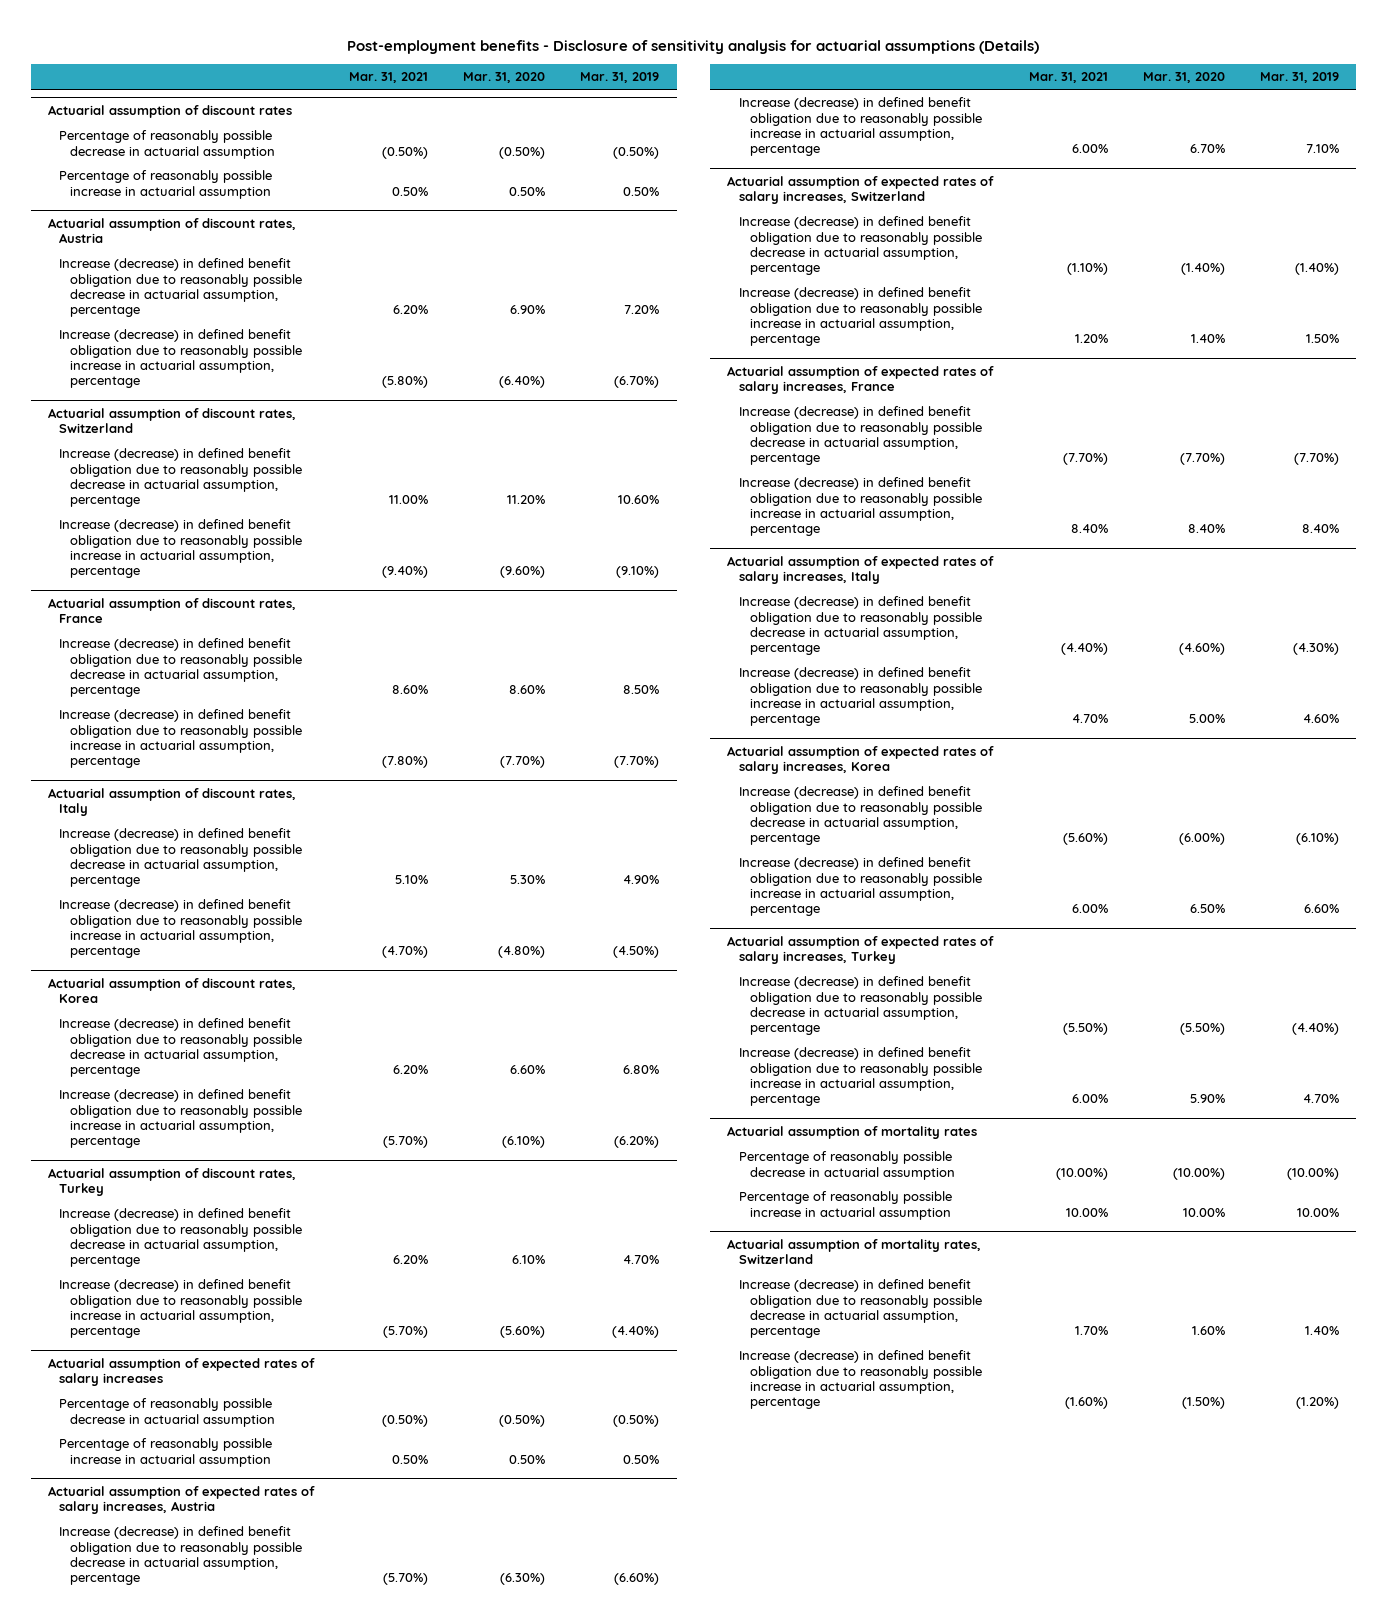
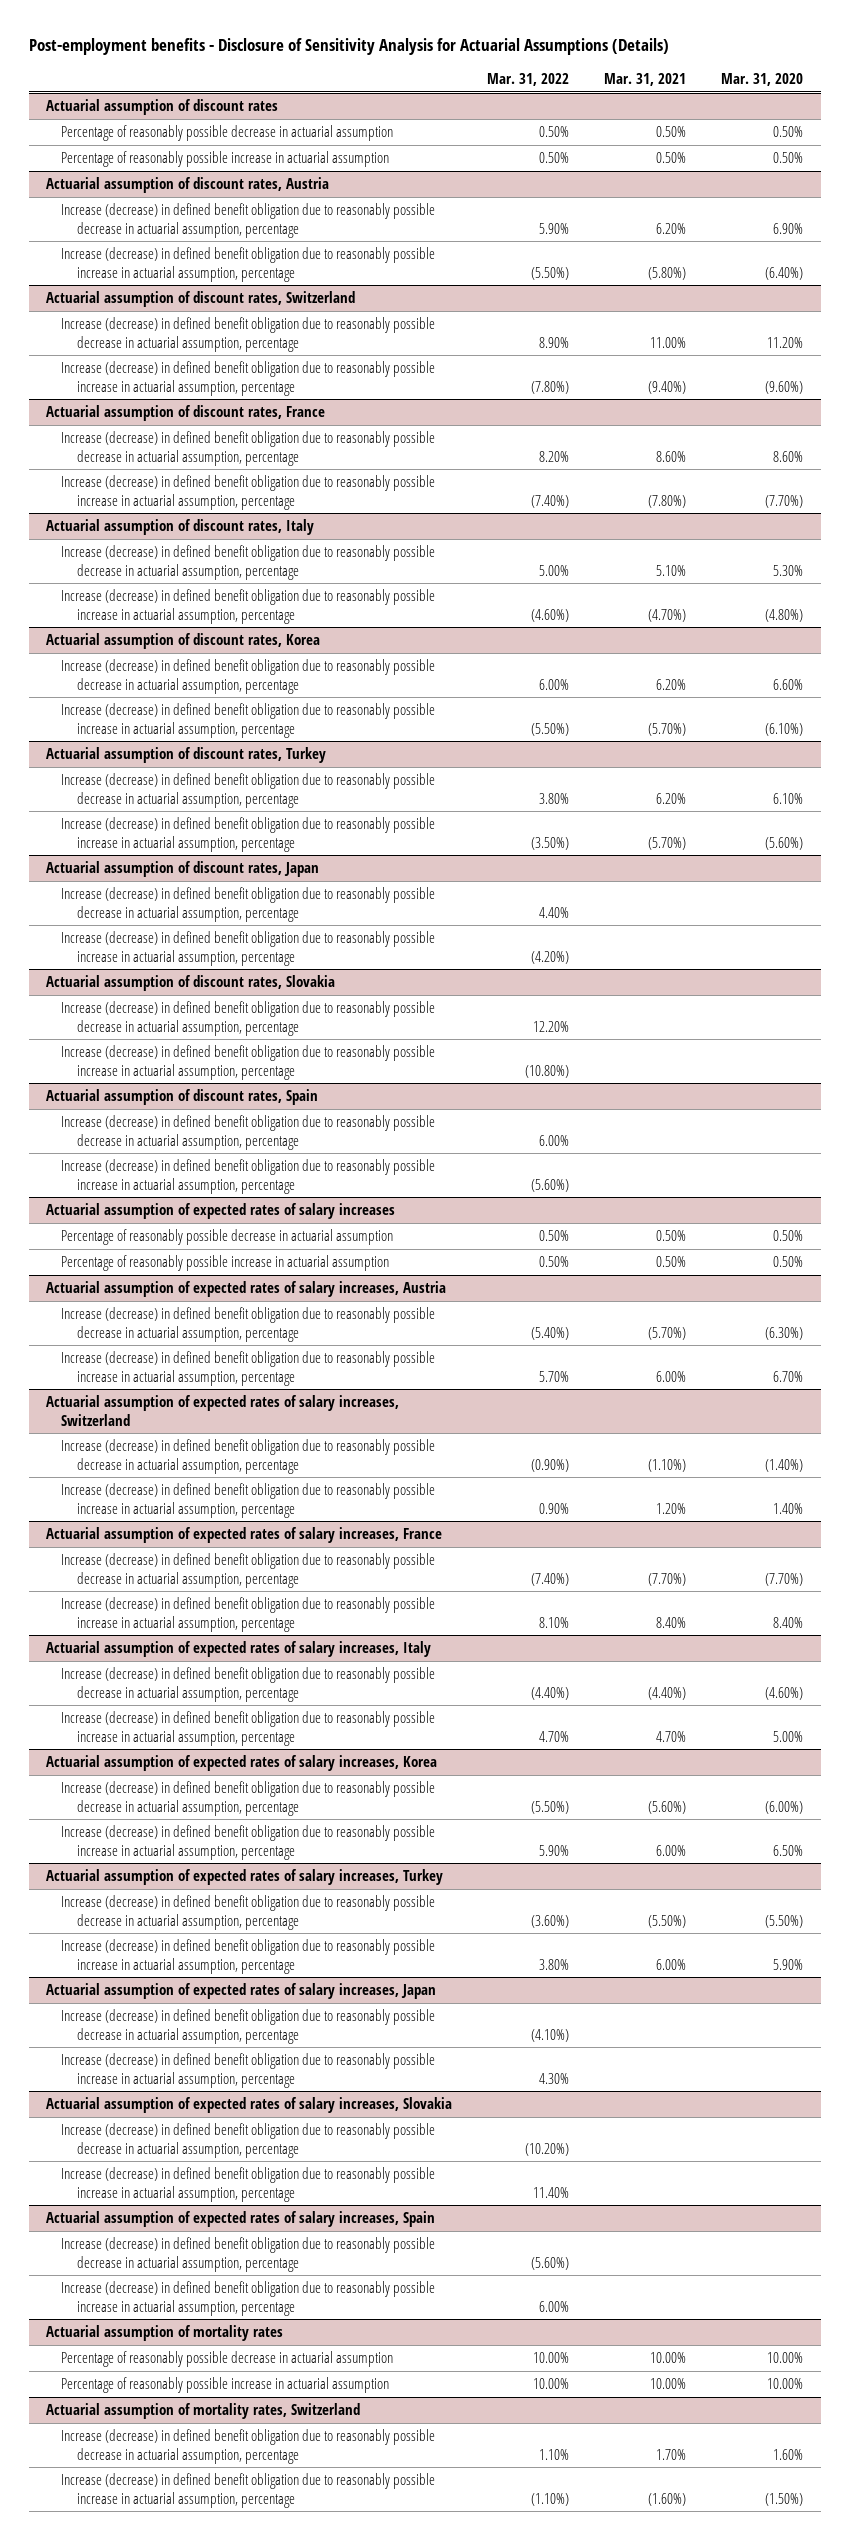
- Post-employment benefits - Disclosure of sensitivity analysis for actuarial assumptions (Details)
+ Post-employment benefits - Disclosure of Sensitivity Analysis for Actuarial Assumptions (Details)
- | Mar. 31, 2021 | Mar. 31, 2020 | Mar. 31, 2019
+ | Mar. 31, 2022 | Mar. 31, 2021 | Mar. 31, 2020
@ Actuarial assumption of discount rates
- Percentage of reasonably possible decrease in actuarial assumption | (0.50%) | (0.50%) | (0.50%)
+ Percentage of reasonably possible decrease in actuarial assumption | 0.50% | 0.50% | 0.50%
+ Actuarial assumption of discount rates, Japan
+ Increase (decrease) in defined benefit obligation due to reasonably possible decrease in actuarial assumption, percentage | 4.40% | |
+ Increase (decrease) in defined benefit obligation due to reasonably possible increase in actuarial assumption, percentage | (4.20%) | |
+ Actuarial assumption of discount rates, Slovakia
+ Increase (decrease) in defined benefit obligation due to reasonably possible decrease in actuarial assumption, percentage | 12.20% | |
+ Increase (decrease) in defined benefit obligation due to reasonably possible increase in actuarial assumption, percentage | (10.80%) | |
+ Actuarial assumption of discount rates, Spain
+ Increase (decrease) in defined benefit obligation due to reasonably possible decrease in actuarial assumption, percentage | 6.00% | |
+ Increase (decrease) in defined benefit obligation due to reasonably possible increase in actuarial assumption, percentage | (5.60%) | |
@ Actuarial assumption of expected rates of salary increases
- Percentage of reasonably possible decrease in actuarial assumption | (0.50%) | (0.50%) | (0.50%)
+ Percentage of reasonably possible decrease in actuarial assumption | 0.50% | 0.50% | 0.50%
+ Actuarial assumption of expected rates of salary increases, Japan
+ Increase (decrease) in defined benefit obligation due to reasonably possible decrease in actuarial assumption, percentage | (4.10%) | |
+ Increase (decrease) in defined benefit obligation due to reasonably possible increase in actuarial assumption, percentage | 4.30% | |
+ Actuarial assumption of expected rates of salary increases, Slovakia
+ Increase (decrease) in defined benefit obligation due to reasonably possible decrease in actuarial assumption, percentage | (10.20%) | |
+ Increase (decrease) in defined benefit obligation due to reasonably possible increase in actuarial assumption, percentage | 11.40% | |
+ Actuarial assumption of expected rates of salary increases, Spain
+ Increase (decrease) in defined benefit obligation due to reasonably possible decrease in actuarial assumption, percentage | (5.60%) | |
+ Increase (decrease) in defined benefit obligation due to reasonably possible increase in actuarial assumption, percentage | 6.00% | |
@ Actuarial assumption of mortality rates
- Percentage of reasonably possible decrease in actuarial assumption | (10.00%) | (10.00%) | (10.00%)
+ Percentage of reasonably possible decrease in actuarial assumption | 10.00% | 10.00% | 10.00%

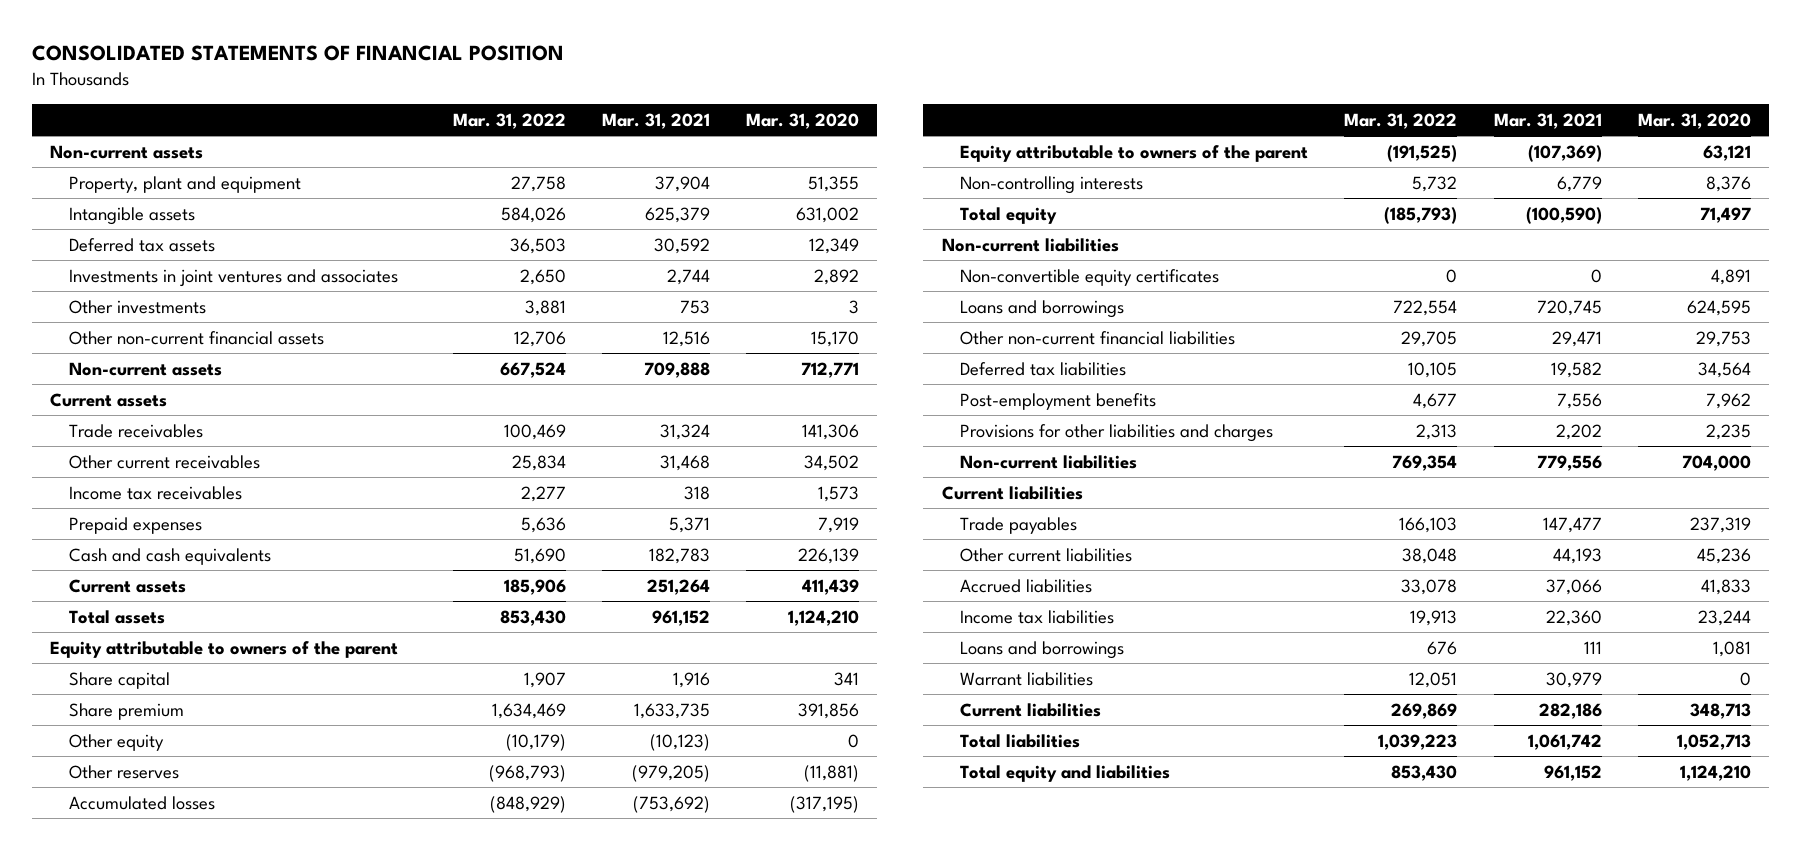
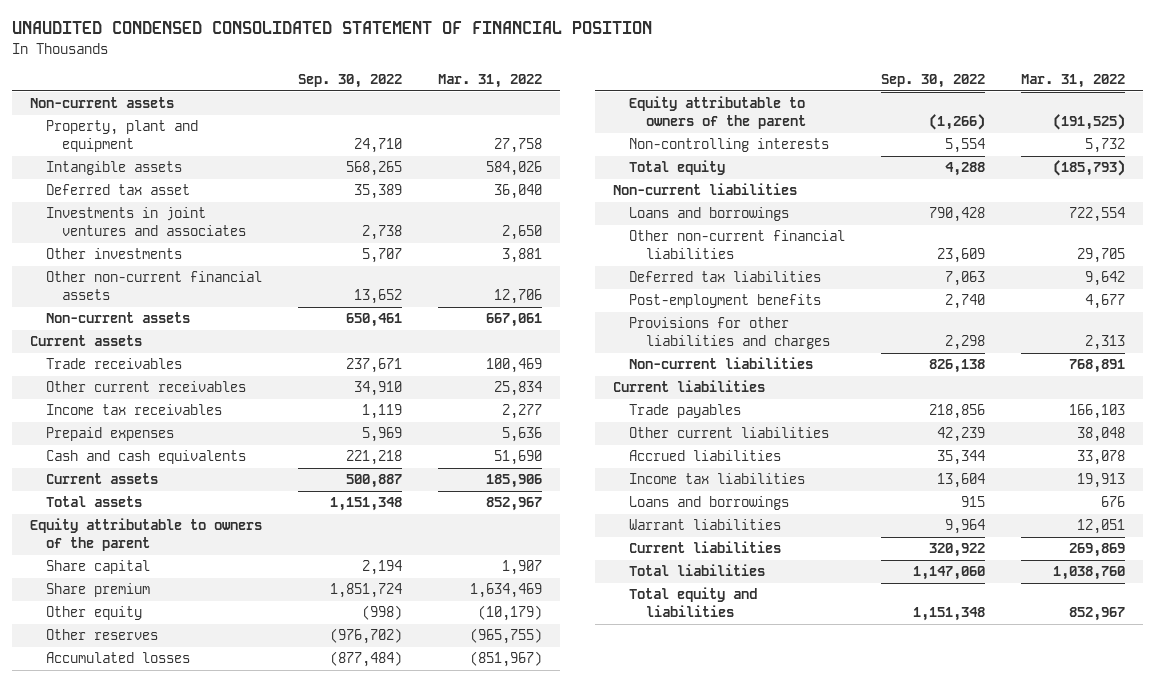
- CONSOLIDATED STATEMENTS OF FINANCIAL POSITION
+ UNAUDITED CONDENSED CONSOLIDATED STATEMENT OF FINANCIAL POSITION
- | Mar. 31, 2022 | Mar. 31, 2021 | Mar. 31, 2020
+ | Sep. 30, 2022 | Mar. 31, 2022
- Deferred tax assets | 36,503 | 30,592 | 12,349
+ Deferred tax asset | 35,389 | 36,040
- Non-current assets | 667,524 | 709,888 | 712,771
+ Non-current assets | 650,461 | 667,061
- Total assets | 853,430 | 961,152 | 1,124,210
+ Total assets | 1,151,348 | 852,967
- Other reserves | (968,793) | (979,205) | (11,881)
- Accumulated losses | (848,929) | (753,692) | (317,195)
+ Other reserves | (976,702) | (965,755)
+ Accumulated losses | (877,484) | (851,967)
- Non-convertible equity certificates | 0 | 0 | 4,891
- Deferred tax liabilities | 10,105 | 19,582 | 34,564
+ Deferred tax liabilities | 7,063 | 9,642
- Non-current liabilities | 769,354 | 779,556 | 704,000
+ Non-current liabilities | 826,138 | 768,891
- Total liabilities | 1,039,223 | 1,061,742 | 1,052,713
- Total equity and liabilities | 853,430 | 961,152 | 1,124,210
+ Total liabilities | 1,147,060 | 1,038,760
+ Total equity and liabilities | 1,151,348 | 852,967

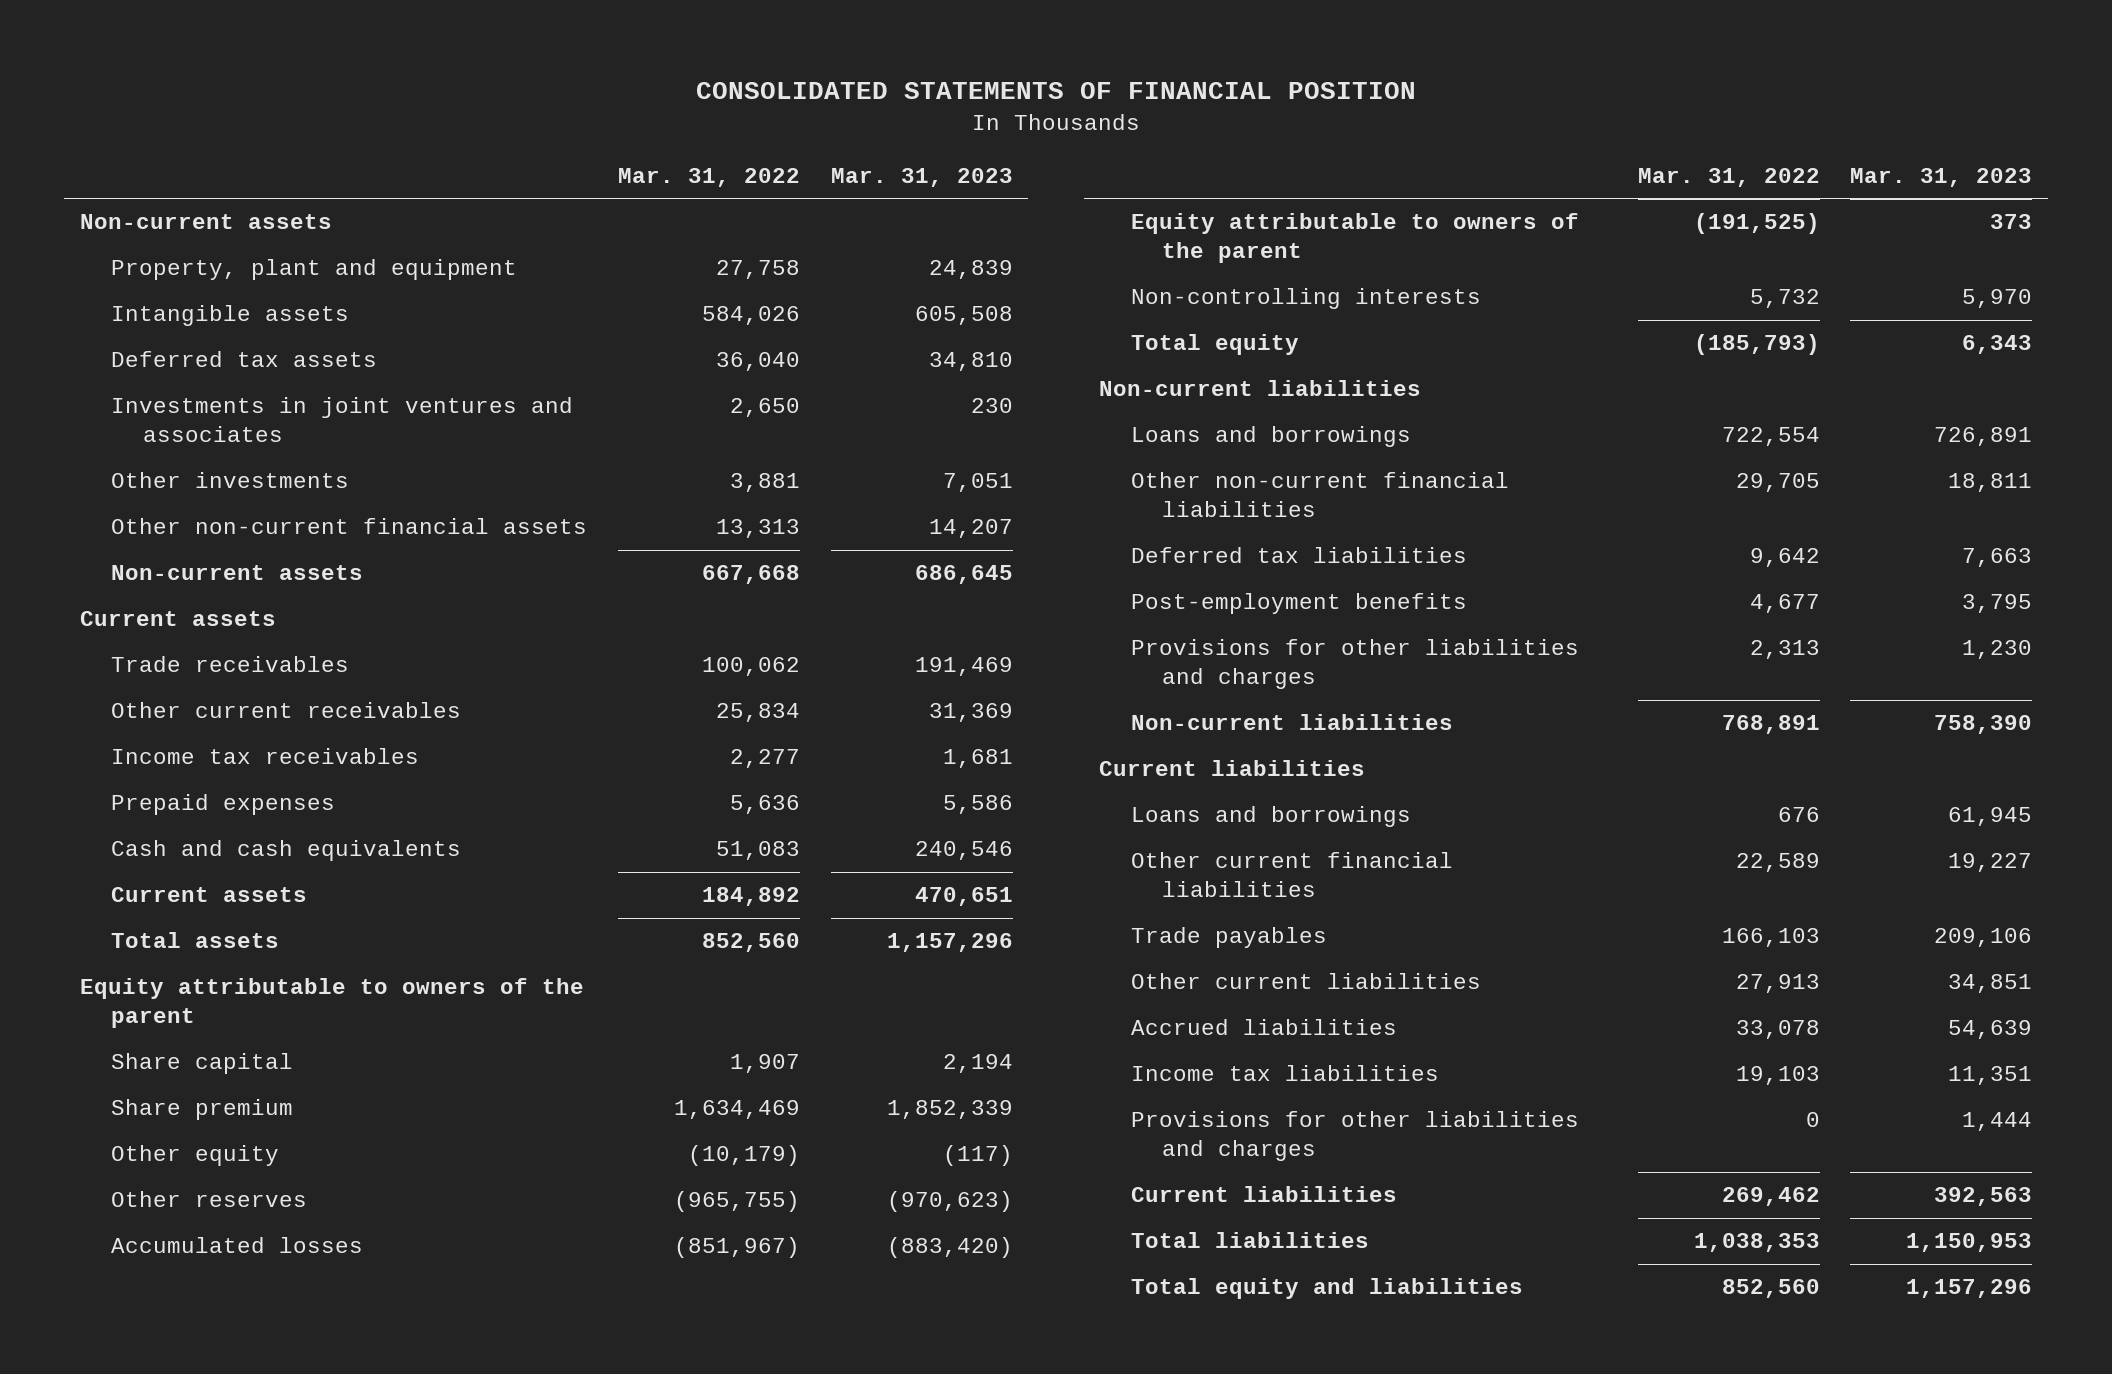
- UNAUDITED CONDENSED CONSOLIDATED STATEMENT OF FINANCIAL POSITION
+ CONSOLIDATED STATEMENTS OF FINANCIAL POSITION
- | Sep. 30, 2022 | Mar. 31, 2022
+ | Mar. 31, 2022 | Mar. 31, 2023
- Deferred tax asset | 35,389 | 36,040
+ Deferred tax assets | 36,040 | 34,810
- Other non-current financial assets | 13,652 | 12,706
- Non-current assets | 650,461 | 667,061
+ Other non-current financial assets | 13,313 | 14,207
+ Non-current assets | 667,668 | 686,645
- Trade receivables | 237,671 | 100,469
+ Trade receivables | 100,062 | 191,469
- Cash and cash equivalents | 221,218 | 51,690
- Current assets | 500,887 | 185,906
- Total assets | 1,151,348 | 852,967
+ Cash and cash equivalents | 51,083 | 240,546
+ Current assets | 184,892 | 470,651
+ Total assets | 852,560 | 1,157,296
moved up: Loans and borrowings | 676 | 61,945
+ Other current financial liabilities | 22,589 | 19,227
- Other current liabilities | 42,239 | 38,048
+ Other current liabilities | 27,913 | 34,851
- Income tax liabilities | 13,604 | 19,913
- Warrant liabilities | 9,964 | 12,051
- Current liabilities | 320,922 | 269,869
- Total liabilities | 1,147,060 | 1,038,760
- Total equity and liabilities | 1,151,348 | 852,967
+ Income tax liabilities | 19,103 | 11,351
+ Provisions for other liabilities and charges | 0 | 1,444
+ Current liabilities | 269,462 | 392,563
+ Total liabilities | 1,038,353 | 1,150,953
+ Total equity and liabilities | 852,560 | 1,157,296

